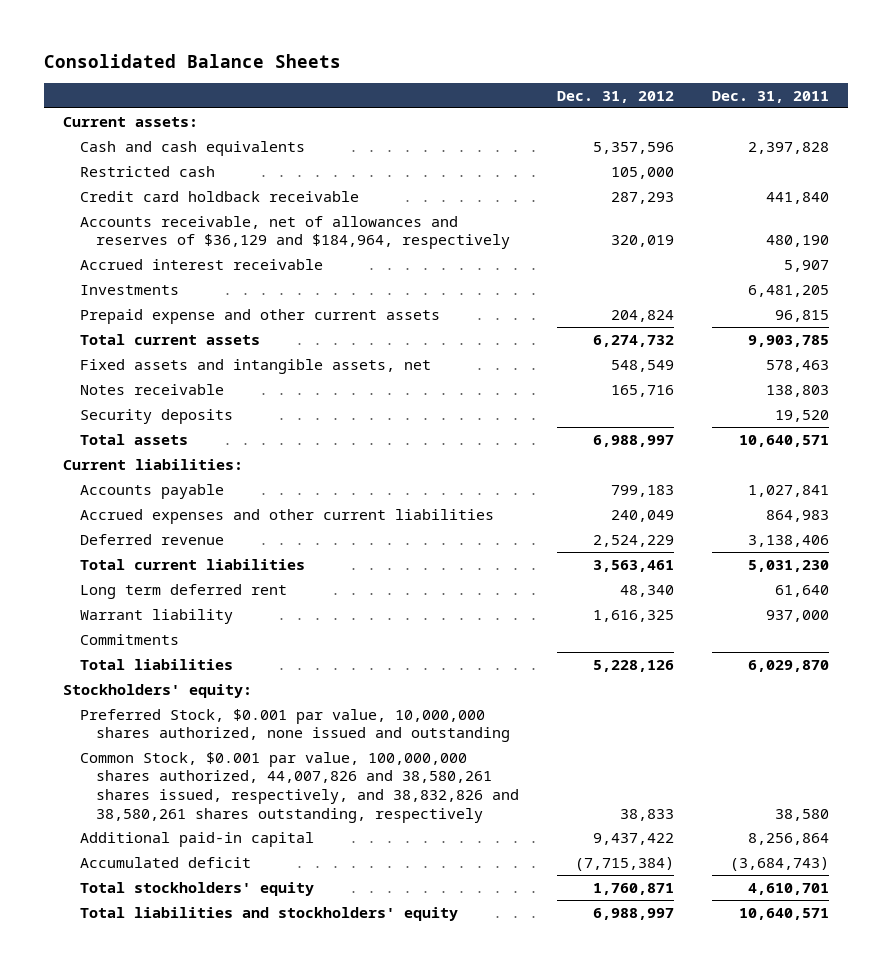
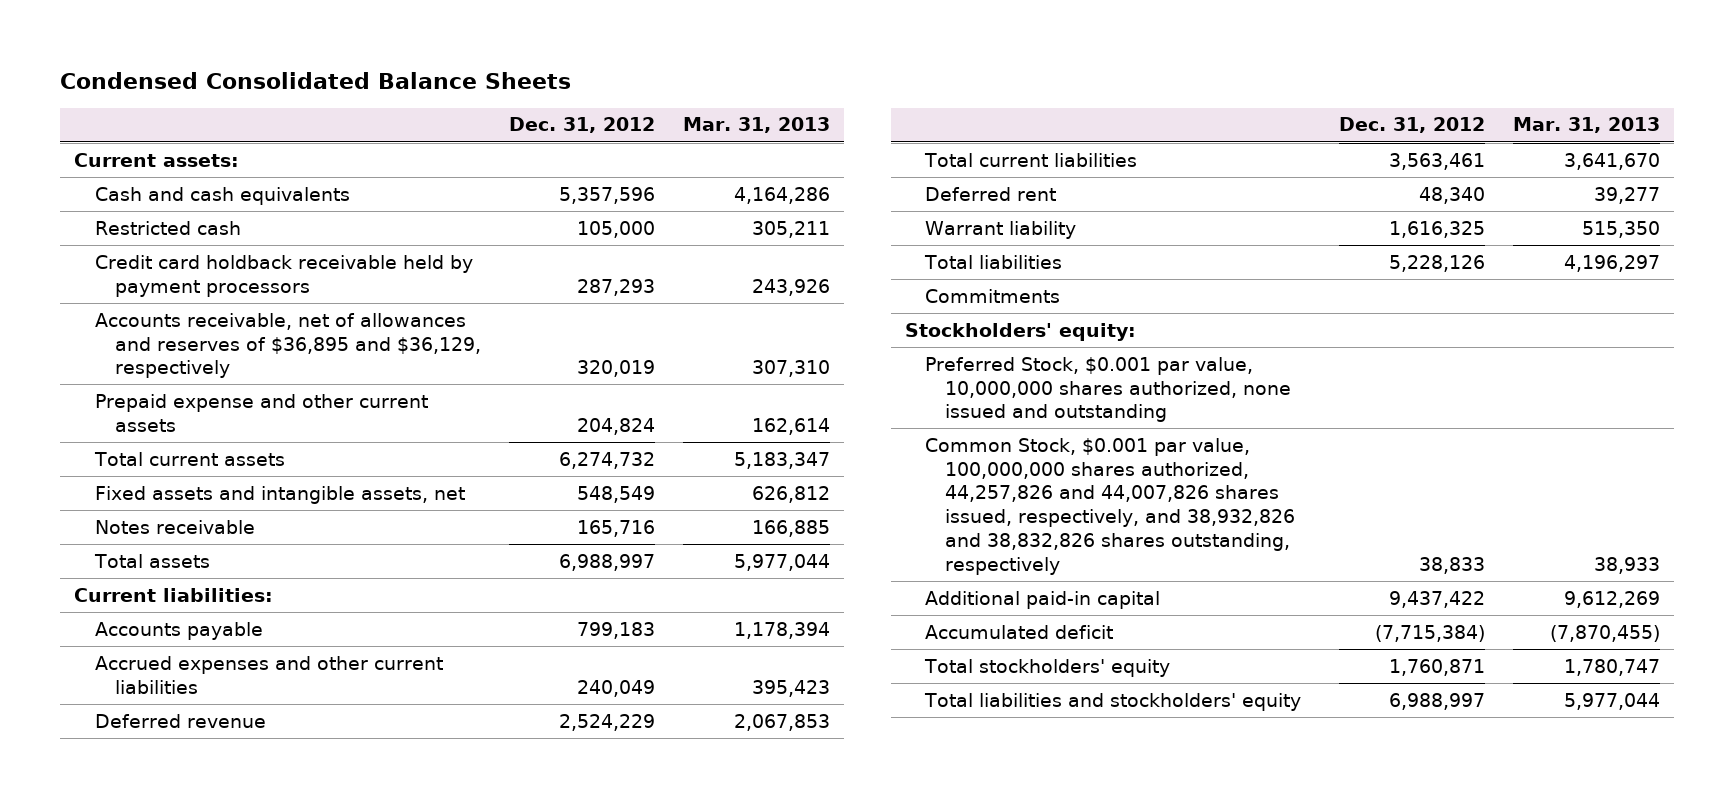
- Consolidated Balance Sheets
+ Condensed Consolidated Balance Sheets
- | Dec. 31, 2012 | Dec. 31, 2011
+ | Dec. 31, 2012 | Mar. 31, 2013
- Credit card holdback receivable | 287,293 | 441,840
- Accounts receivable, net of allowances and reserves of $36,129 and $184,964, respectively | 320,019 | 480,190
- Accrued interest receivable | | 5,907
- Investments | | 6,481,205
+ Credit card holdback receivable held by payment processors | 287,293 | 243,926
+ Accounts receivable, net of allowances and reserves of $36,895 and $36,129, respectively | 320,019 | 307,310
- Security deposits | | 19,520
- Long term deferred rent | 48,340 | 61,640
+ Deferred rent | 48,340 | 39,277
moved down: Commitments
- Common Stock, $0.001 par value, 100,000,000 shares authorized, 44,007,826 and 38,580,261 shares issued, respectively, and 38,832,826 and 38,580,261 shares outstanding, respectively | 38,833 | 38,580
+ Common Stock, $0.001 par value, 100,000,000 shares authorized, 44,257,826 and 44,007,826 shares issued, respectively, and 38,932,826 and 38,832,826 shares outstanding, respectively | 38,833 | 38,933

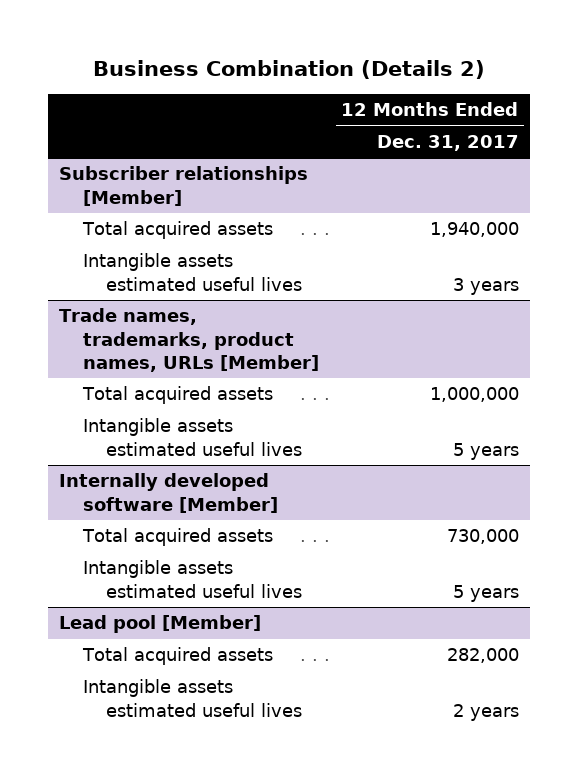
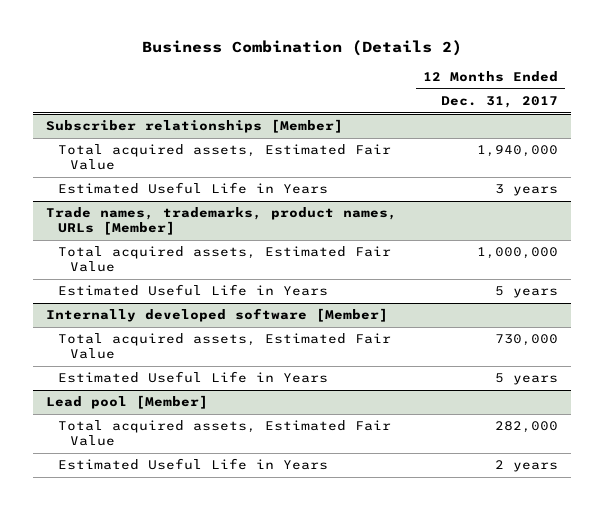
@ Subscriber relationships [Member]
- Total acquired assets | 1,940,000
- Intangible assets estimated useful lives | 3 years
+ Total acquired assets, Estimated Fair Value | 1,940,000
+ Estimated Useful Life in Years | 3 years
@ Trade names, trademarks, product names, URLs [Member]
- Total acquired assets | 1,000,000
- Intangible assets estimated useful lives | 5 years
+ Total acquired assets, Estimated Fair Value | 1,000,000
+ Estimated Useful Life in Years | 5 years
@ Internally developed software [Member]
- Total acquired assets | 730,000
- Intangible assets estimated useful lives | 5 years
+ Total acquired assets, Estimated Fair Value | 730,000
+ Estimated Useful Life in Years | 5 years
@ Lead pool [Member]
- Total acquired assets | 282,000
- Intangible assets estimated useful lives | 2 years
+ Total acquired assets, Estimated Fair Value | 282,000
+ Estimated Useful Life in Years | 2 years

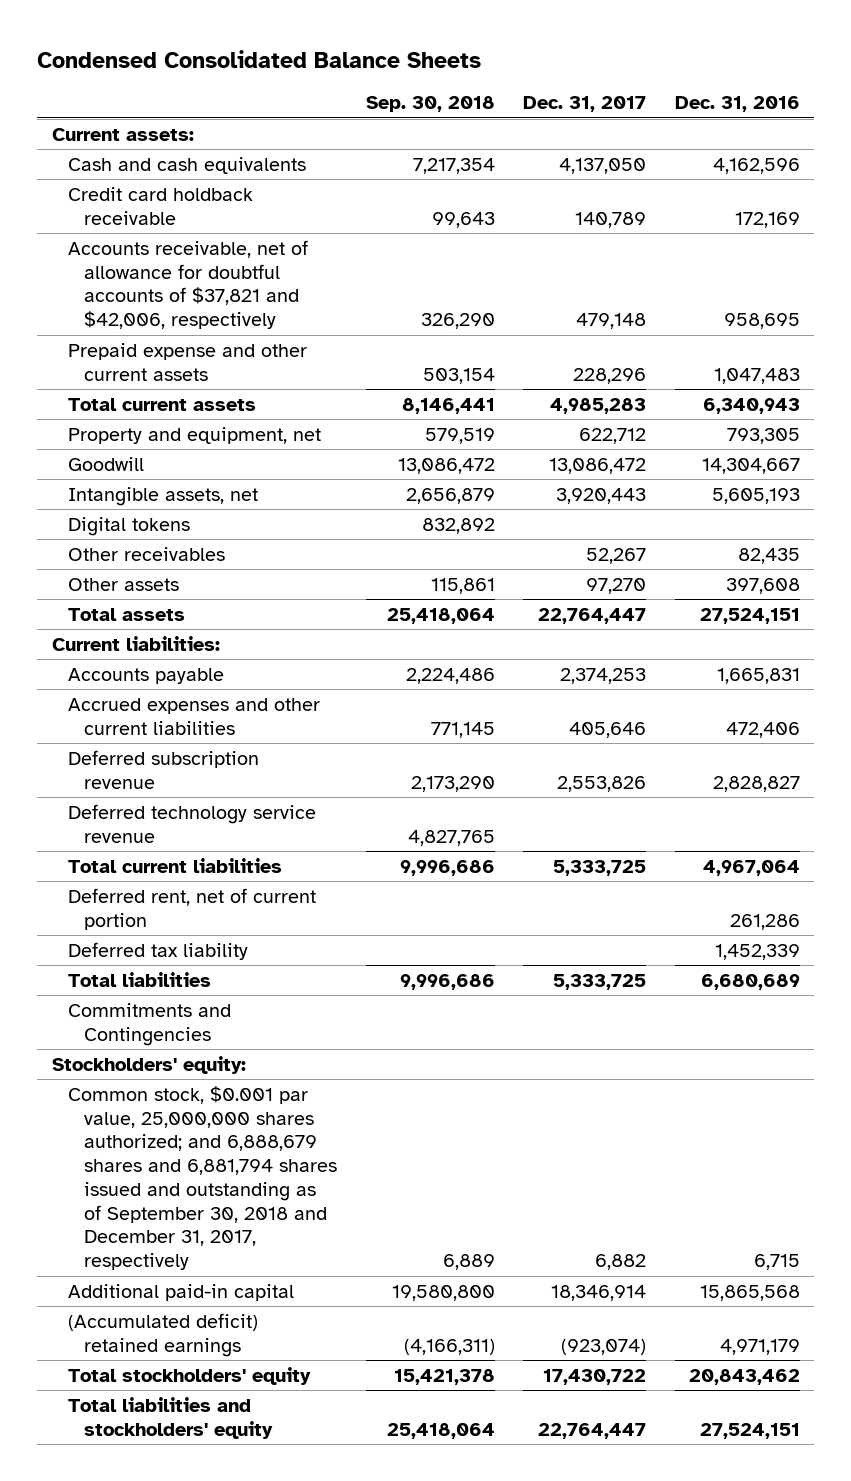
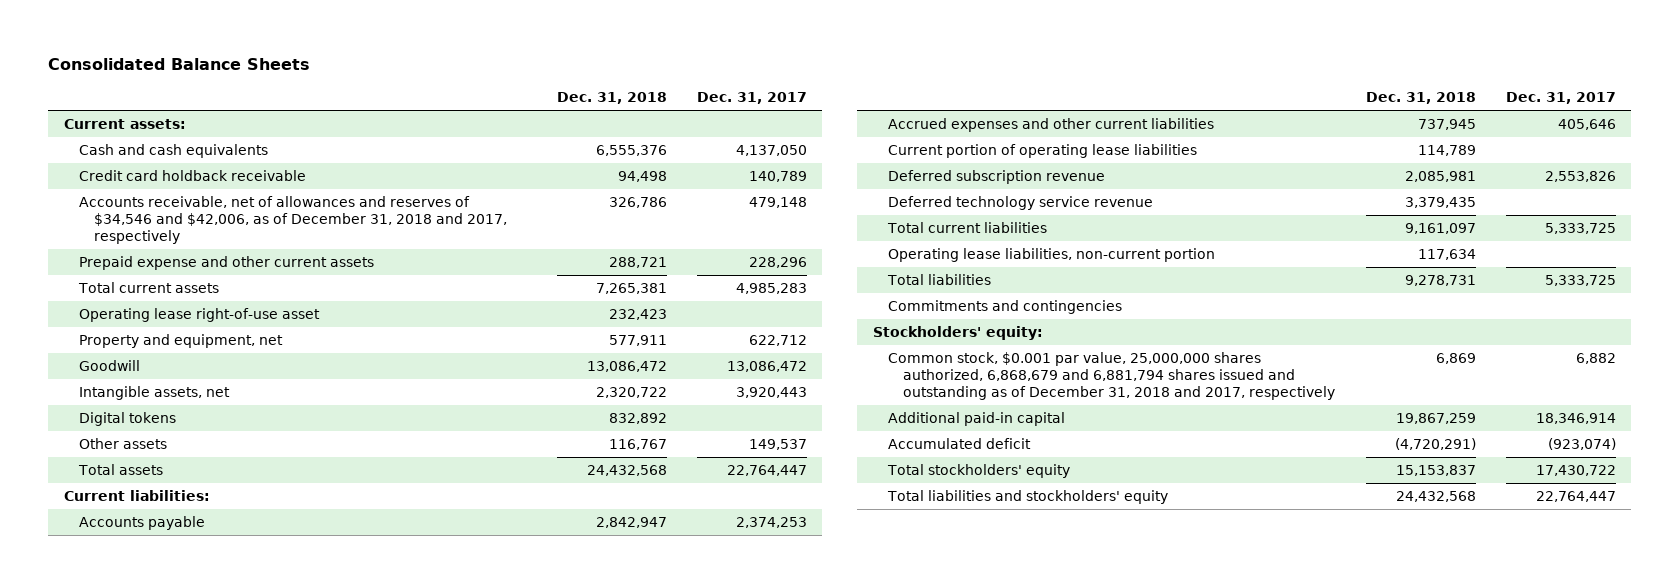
- Condensed Consolidated Balance Sheets
+ Consolidated Balance Sheets
- | Sep. 30, 2018 | Dec. 31, 2017 | Dec. 31, 2016
+ | Dec. 31, 2018 | Dec. 31, 2017
- Accounts receivable, net of allowance for doubtful accounts of $37,821 and $42,006, respectively | 326,290 | 479,148 | 958,695
+ Accounts receivable, net of allowances and reserves of $34,546 and $42,006, as of December 31, 2018 and 2017, respectively | 326,786 | 479,148
+ Operating lease right-of-use asset | 232,423 |
- Other receivables | | 52,267 | 82,435
- Other assets | 115,861 | 97,270 | 397,608
+ Other assets | 116,767 | 149,537
+ Current portion of operating lease liabilities | 114,789 |
- Deferred rent, net of current portion | | | 261,286
- Deferred tax liability | | | 1,452,339
+ Operating lease liabilities, non-current portion | 117,634 |
- Commitments and Contingencies
+ Commitments and contingencies
- Common stock, $0.001 par value, 25,000,000 shares authorized; and 6,888,679 shares and 6,881,794 shares issued and outstanding as of September 30, 2018 and December 31, 2017, respectively | 6,889 | 6,882 | 6,715
+ Common stock, $0.001 par value, 25,000,000 shares authorized, 6,868,679 and 6,881,794 shares issued and outstanding as of December 31, 2018 and 2017, respectively | 6,869 | 6,882
- (Accumulated deficit) retained earnings | (4,166,311) | (923,074) | 4,971,179
+ Accumulated deficit | (4,720,291) | (923,074)

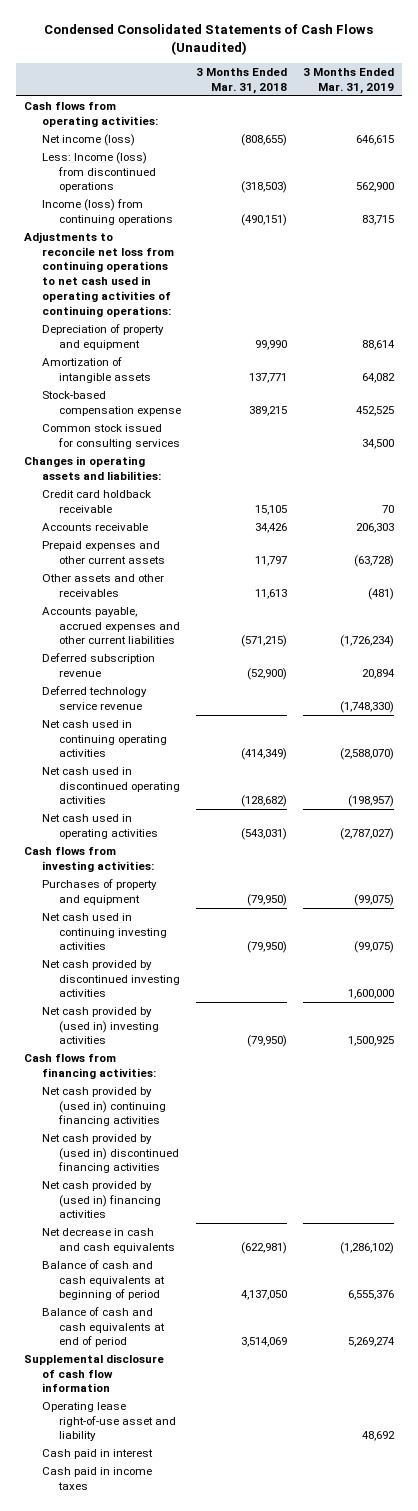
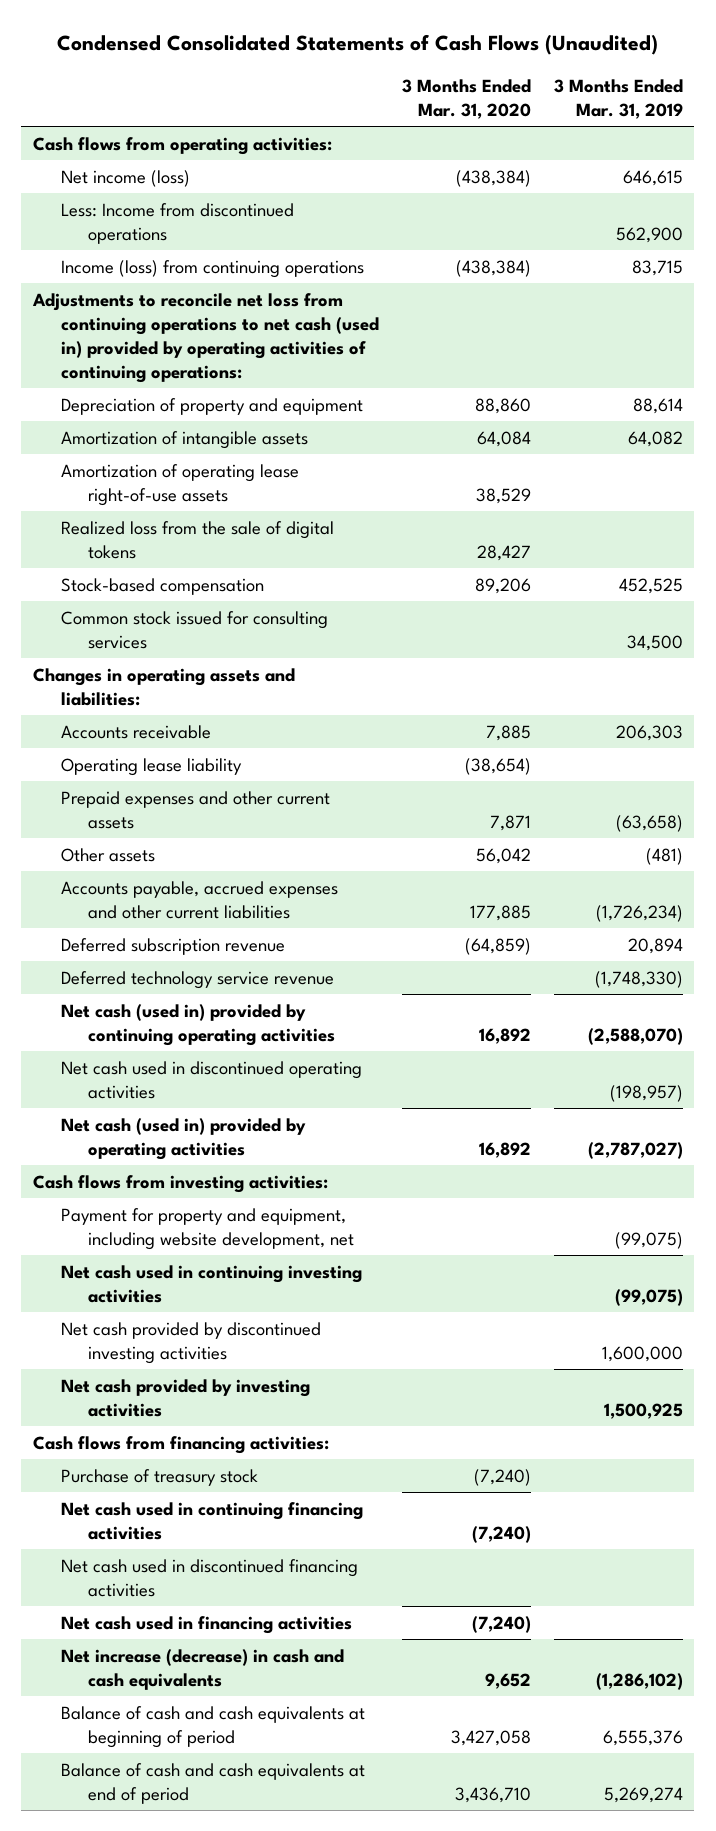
- | 3 Months Ended Mar. 31, 2018 | 3 Months Ended Mar. 31, 2019
+ | 3 Months Ended Mar. 31, 2020 | 3 Months Ended Mar. 31, 2019
- Less: Income (loss) from discontinued operations | (318,503) | 562,900
+ Less: Income from discontinued operations | | 562,900
- Adjustments to reconcile net loss from continuing operations to net cash used in operating activities of continuing operations:
+ Adjustments to reconcile net loss from continuing operations to net cash (used in) provided by operating activities of continuing operations:
- Stock-based compensation expense | 389,215 | 452,525
+ Amortization of operating lease right-of-use assets | 38,529 |
+ Realized loss from the sale of digital tokens | 28,427 |
+ Stock-based compensation | 89,206 | 452,525
- Credit card holdback receivable | 15,105 | 70
- Prepaid expenses and other current assets | 11,797 | (63,728)
- Other assets and other receivables | 11,613 | (481)
+ Operating lease liability | (38,654) |
+ Prepaid expenses and other current assets | 7,871 | (63,658)
+ Other assets | 56,042 | (481)
- Net cash used in continuing operating activities | (414,349) | (2,588,070)
+ Net cash (used in) provided by continuing operating activities | 16,892 | (2,588,070)
- Net cash used in operating activities | (543,031) | (2,787,027)
+ Net cash (used in) provided by operating activities | 16,892 | (2,787,027)
- Purchases of property and equipment | (79,950) | (99,075)
+ Payment for property and equipment, including website development, net | | (99,075)
- Net cash provided by (used in) investing activities | (79,950) | 1,500,925
+ Net cash provided by investing activities | | 1,500,925
- Net cash provided by (used in) continuing financing activities
- Net cash provided by (used in) discontinued financing activities
- Net cash provided by (used in) financing activities
- Net decrease in cash and cash equivalents | (622,981) | (1,286,102)
+ Purchase of treasury stock | (7,240) |
+ Net cash used in continuing financing activities | (7,240) |
+ Net cash used in discontinued financing activities
+ Net cash used in financing activities | (7,240) |
+ Net increase (decrease) in cash and cash equivalents | 9,652 | (1,286,102)
- Supplemental disclosure of cash flow information
- Operating lease right-of-use asset and liability | | 48,692
- Cash paid in interest
- Cash paid in income taxes

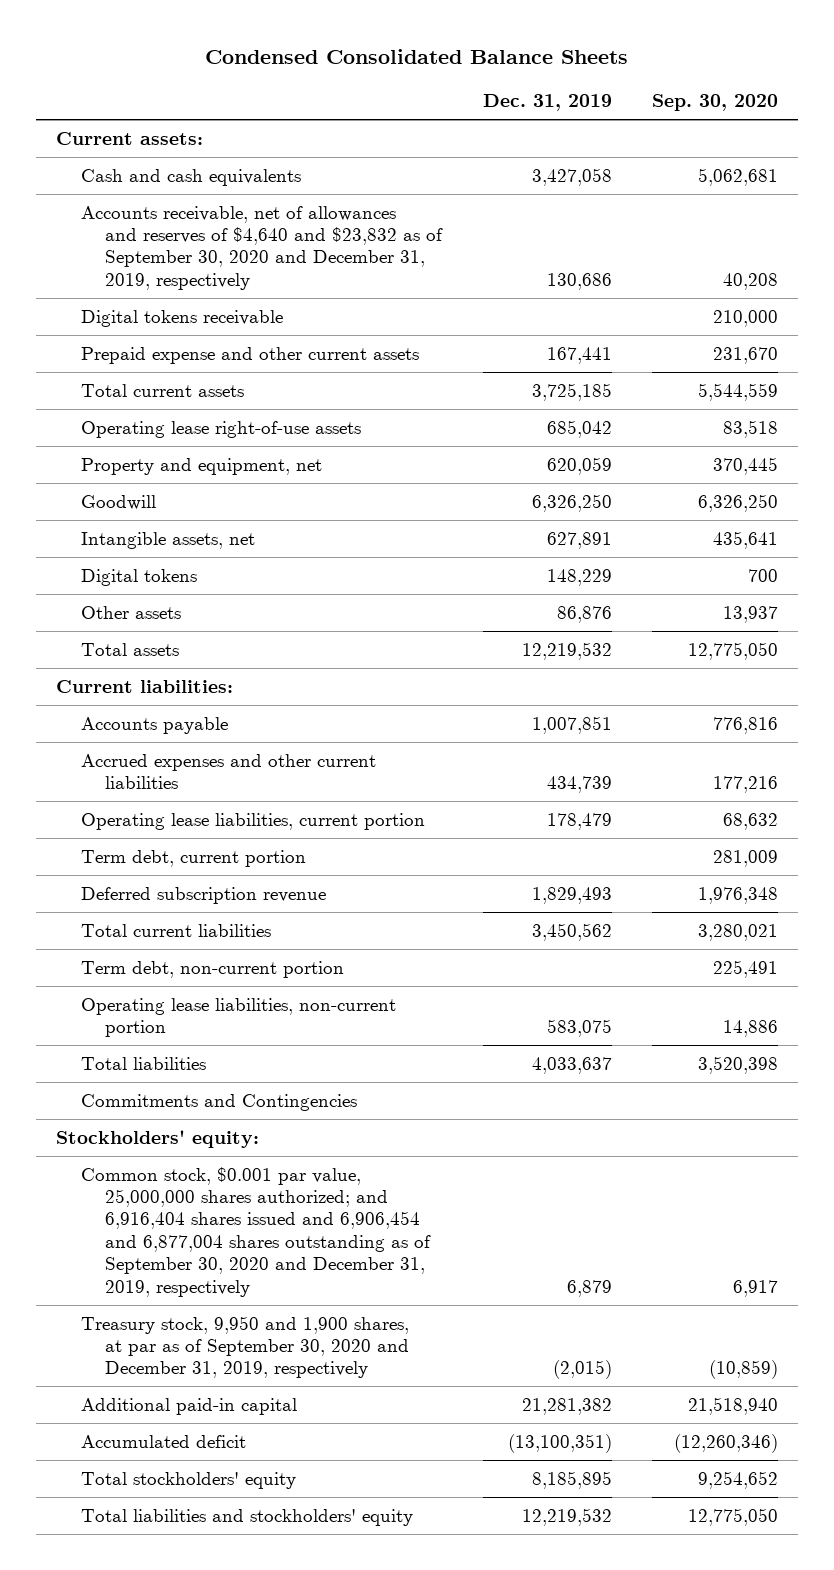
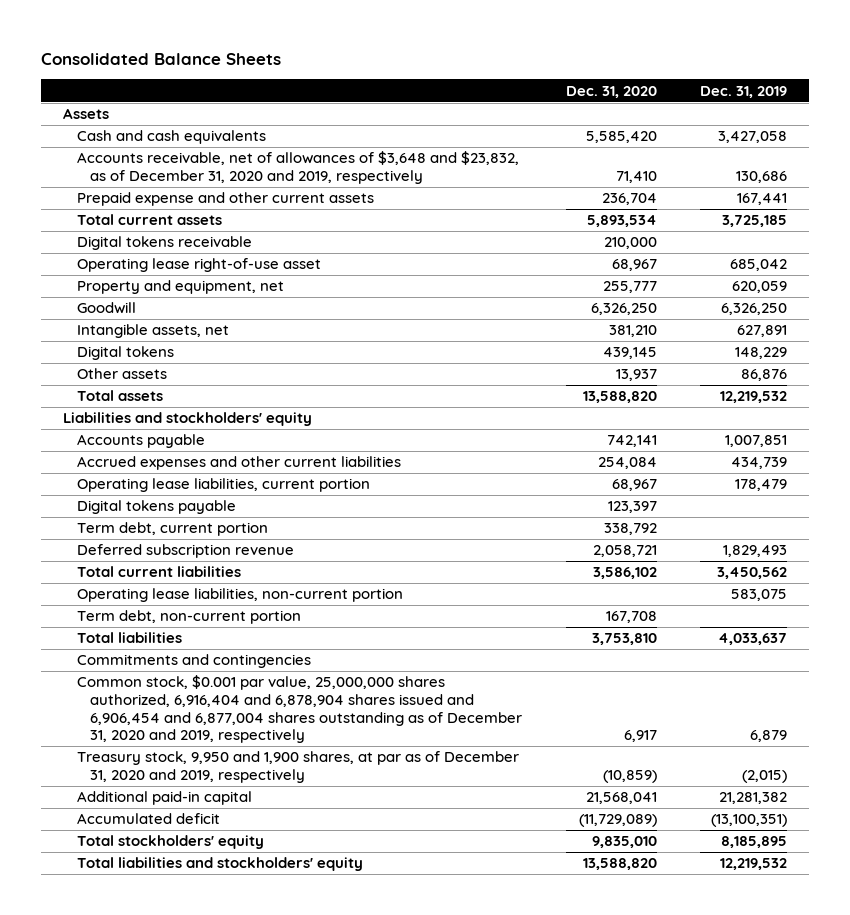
- Condensed Consolidated Balance Sheets
+ Consolidated Balance Sheets
- | Dec. 31, 2019 | Sep. 30, 2020
+ | Dec. 31, 2020 | Dec. 31, 2019
- Current assets:
+ Assets
- Accounts receivable, net of allowances and reserves of $4,640 and $23,832 as of September 30, 2020 and December 31, 2019, respectively | 130,686 | 40,208
+ Accounts receivable, net of allowances of $3,648 and $23,832, as of December 31, 2020 and 2019, respectively | 71,410 | 130,686
- Operating lease right-of-use assets | 685,042 | 83,518
moved down: Digital tokens receivable | 210,000 |
+ Operating lease right-of-use asset | 68,967 | 685,042
- Current liabilities:
+ Liabilities and stockholders' equity
+ Digital tokens payable | 123,397 |
moved down: Term debt, non-current portion | 167,708 |
- Commitments and Contingencies
- Stockholders' equity:
- Common stock, $0.001 par value, 25,000,000 shares authorized; and 6,916,404 shares issued and 6,906,454 and 6,877,004 shares outstanding as of September 30, 2020 and December 31, 2019, respectively | 6,879 | 6,917
- Treasury stock, 9,950 and 1,900 shares, at par as of September 30, 2020 and December 31, 2019, respectively | (2,015) | (10,859)
+ Commitments and contingencies
+ Common stock, $0.001 par value, 25,000,000 shares authorized, 6,916,404 and 6,878,904 shares issued and 6,906,454 and 6,877,004 shares outstanding as of December 31, 2020 and 2019, respectively | 6,917 | 6,879
+ Treasury stock, 9,950 and 1,900 shares, at par as of December 31, 2020 and 2019, respectively | (10,859) | (2,015)

